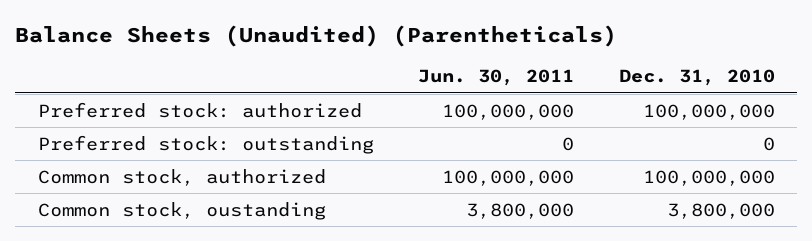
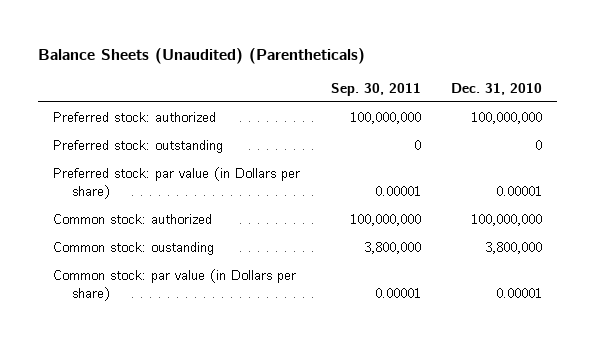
- | Jun. 30, 2011 | Dec. 31, 2010
+ | Sep. 30, 2011 | Dec. 31, 2010
- Common stock, authorized | 100,000,000 | 100,000,000
- Common stock, oustanding | 3,800,000 | 3,800,000
+ Preferred stock: par value (in Dollars per share) | 0.00001 | 0.00001
+ Common stock: authorized | 100,000,000 | 100,000,000
+ Common stock: oustanding | 3,800,000 | 3,800,000
+ Common stock: par value (in Dollars per share) | 0.00001 | 0.00001

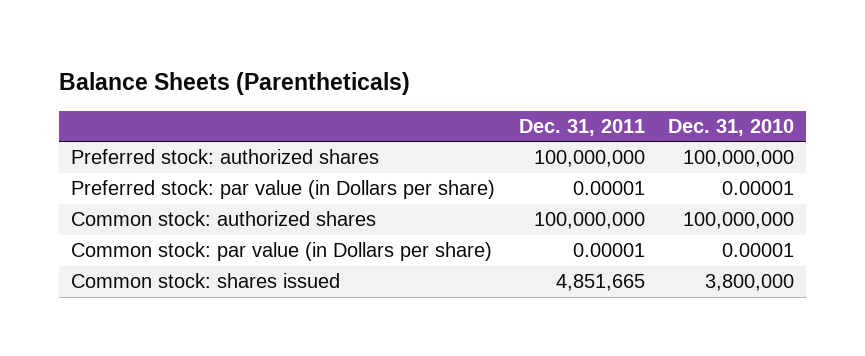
- Balance Sheets (Unaudited) (Parentheticals)
+ Balance Sheets (Parentheticals)
- | Sep. 30, 2011 | Dec. 31, 2010
+ | Dec. 31, 2011 | Dec. 31, 2010
- Preferred stock: authorized | 100,000,000 | 100,000,000
- Preferred stock: outstanding | 0 | 0
+ Preferred stock: authorized shares | 100,000,000 | 100,000,000
- Common stock: authorized | 100,000,000 | 100,000,000
- Common stock: oustanding | 3,800,000 | 3,800,000
+ Common stock: authorized shares | 100,000,000 | 100,000,000
+ Common stock: shares issued | 4,851,665 | 3,800,000

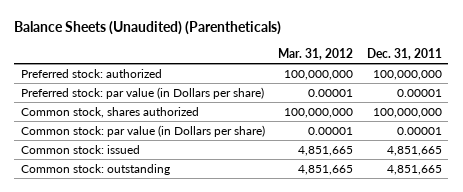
- Balance Sheets (Parentheticals)
+ Balance Sheets (Unaudited) (Parentheticals)
- | Dec. 31, 2011 | Dec. 31, 2010
+ | Mar. 31, 2012 | Dec. 31, 2011
- Preferred stock: authorized shares | 100,000,000 | 100,000,000
+ Preferred stock: authorized | 100,000,000 | 100,000,000
- Common stock: authorized shares | 100,000,000 | 100,000,000
+ Common stock, shares authorized | 100,000,000 | 100,000,000
- Common stock: shares issued | 4,851,665 | 3,800,000
+ Common stock: issued | 4,851,665 | 4,851,665
+ Common stock: outstanding | 4,851,665 | 4,851,665

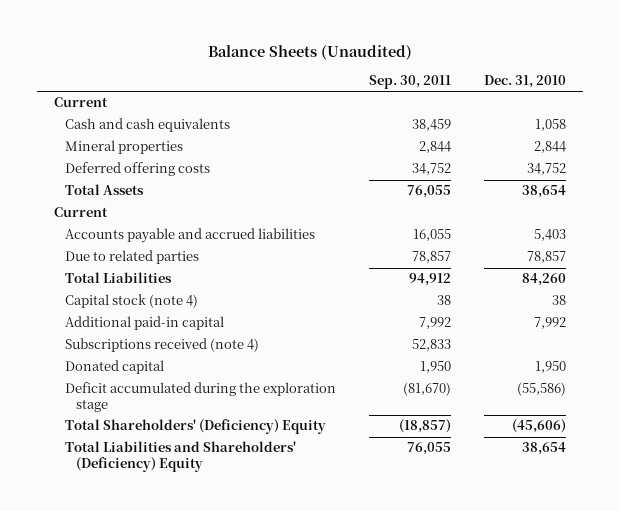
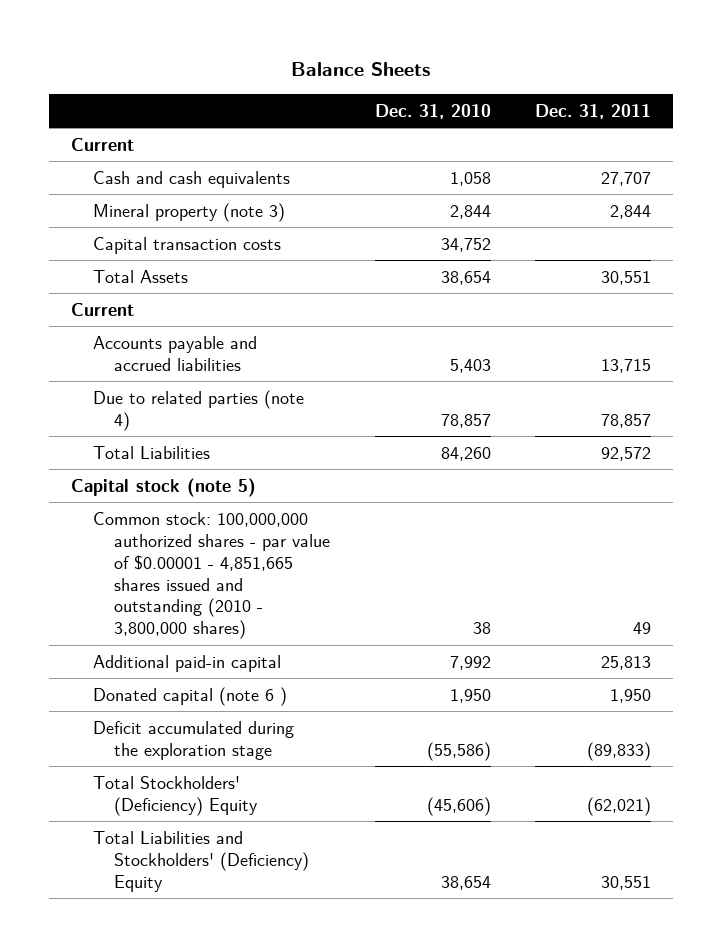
- Balance Sheets (Unaudited)
+ Balance Sheets
- | Sep. 30, 2011 | Dec. 31, 2010
+ | Dec. 31, 2010 | Dec. 31, 2011
- Mineral properties | 2,844 | 2,844
- Deferred offering costs | 34,752 | 34,752
+ Mineral property (note 3) | 2,844 | 2,844
+ Capital transaction costs | 34,752 |
- Due to related parties | 78,857 | 78,857
+ Due to related parties (note 4) | 78,857 | 78,857
- Capital stock (note 4) | 38 | 38
+ Capital stock (note 5)
+ Common stock: 100,000,000 authorized shares - par value of $0.00001 - 4,851,665 shares issued and outstanding (2010 - 3,800,000 shares) | 38 | 49
- Subscriptions received (note 4) | 52,833 |
- Donated capital | 1,950 | 1,950
+ Donated capital (note 6 ) | 1,950 | 1,950
- Total Shareholders' (Deficiency) Equity | (18,857) | (45,606)
- Total Liabilities and Shareholders' (Deficiency) Equity | 76,055 | 38,654
+ Total Stockholders' (Deficiency) Equity | (45,606) | (62,021)
+ Total Liabilities and Stockholders' (Deficiency) Equity | 38,654 | 30,551

